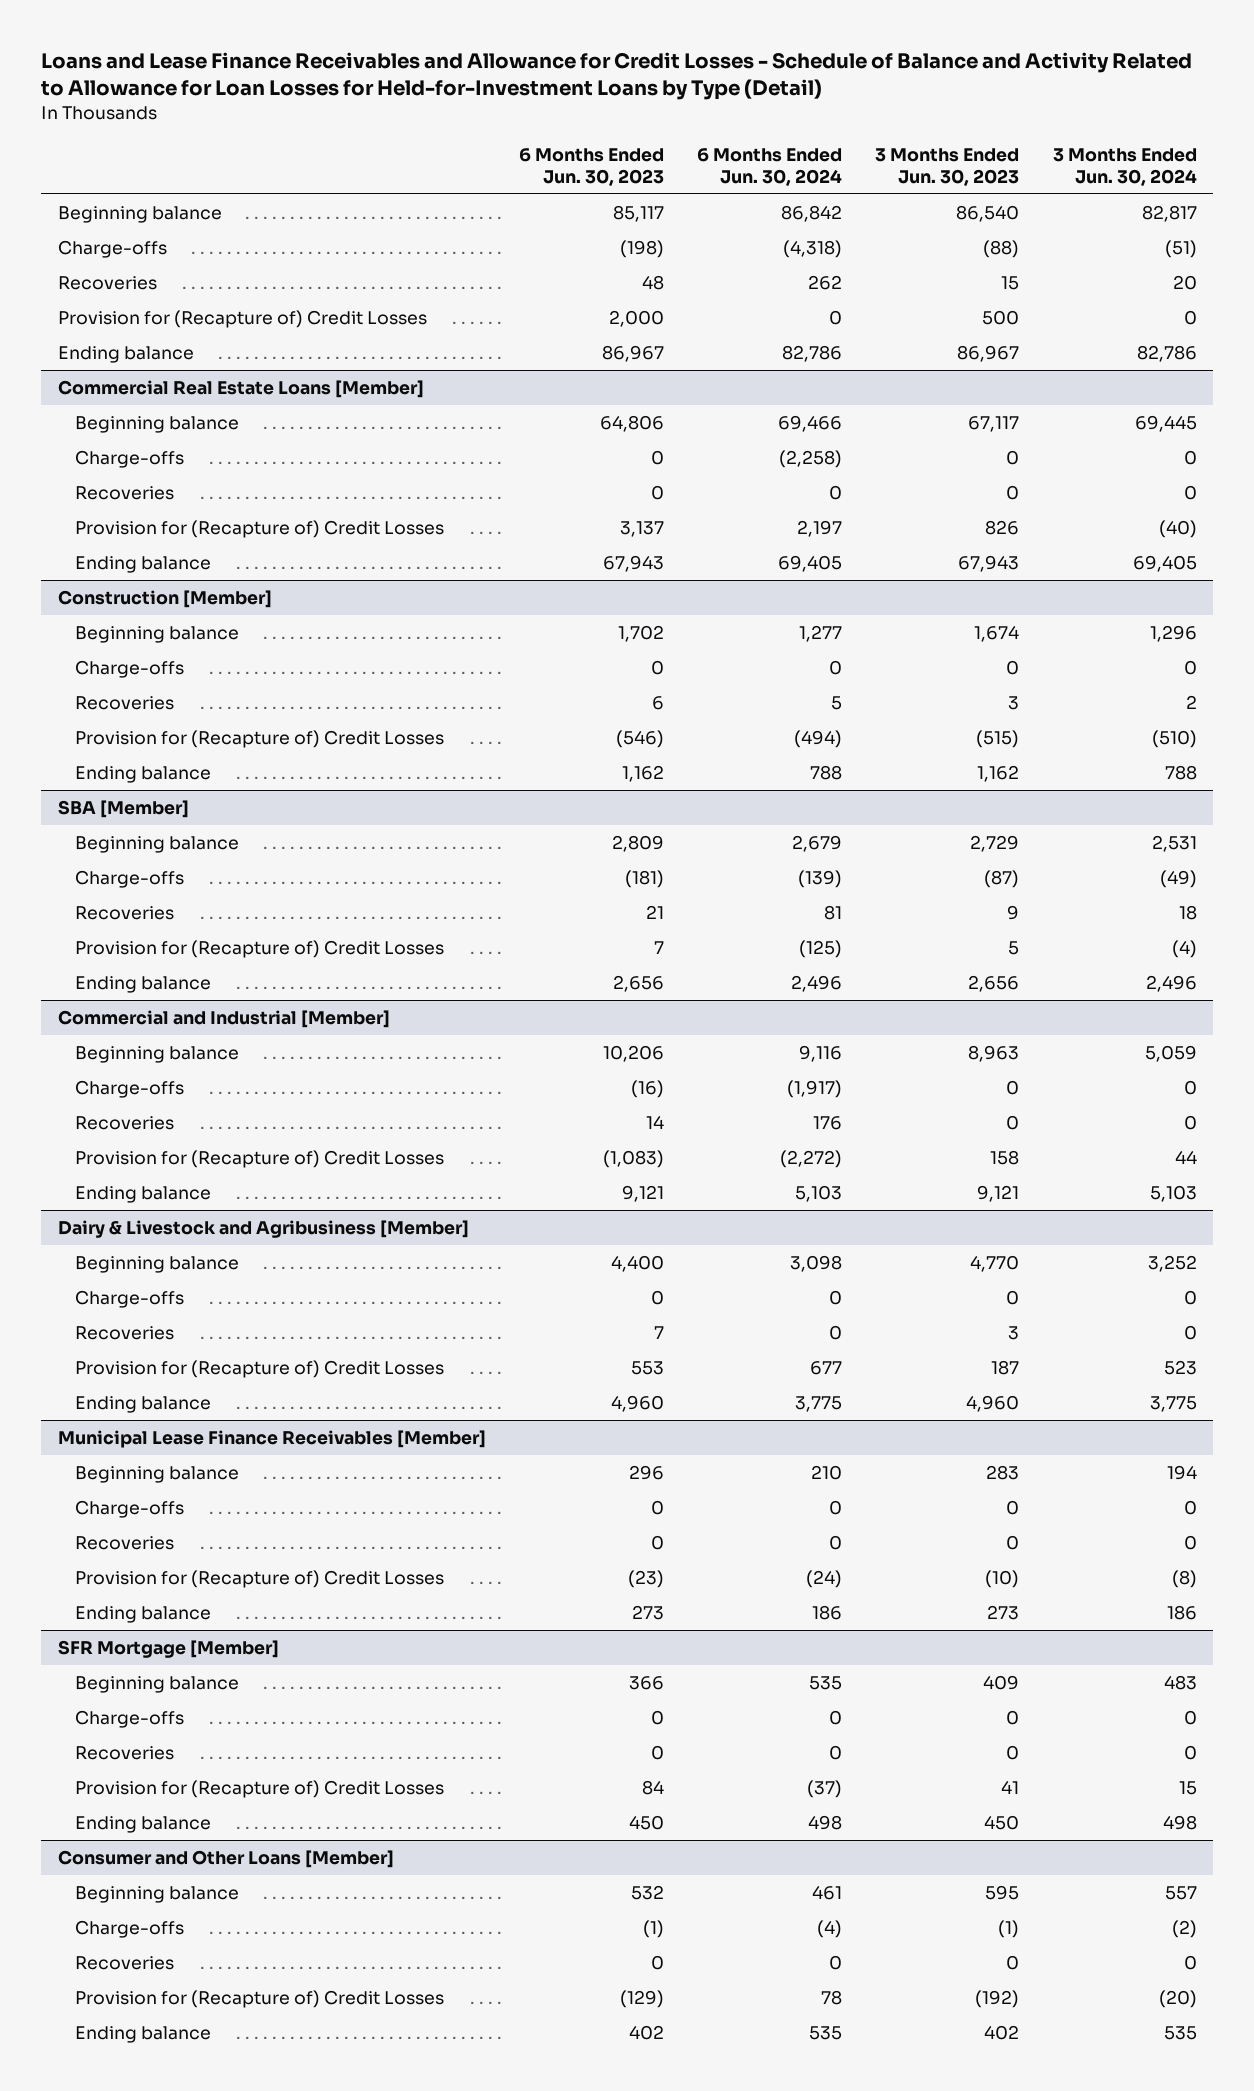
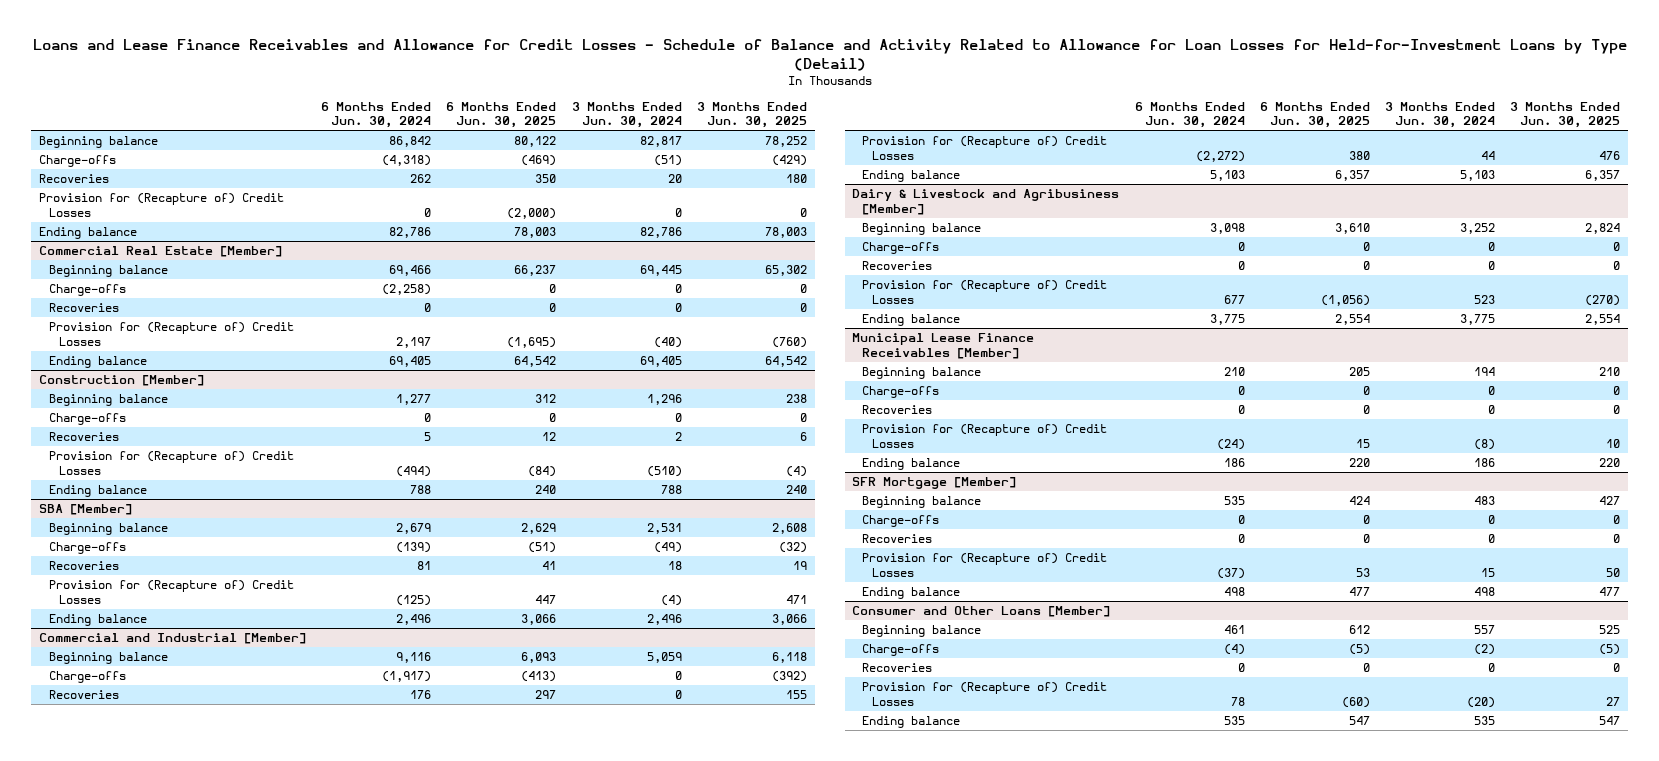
- | 6 Months Ended Jun. 30, 2023 | 6 Months Ended Jun. 30, 2024 | 3 Months Ended Jun. 30, 2023 | 3 Months Ended Jun. 30, 2024
+ | 6 Months Ended Jun. 30, 2024 | 6 Months Ended Jun. 30, 2025 | 3 Months Ended Jun. 30, 2024 | 3 Months Ended Jun. 30, 2025
- Commercial Real Estate Loans [Member]
+ Commercial Real Estate [Member]

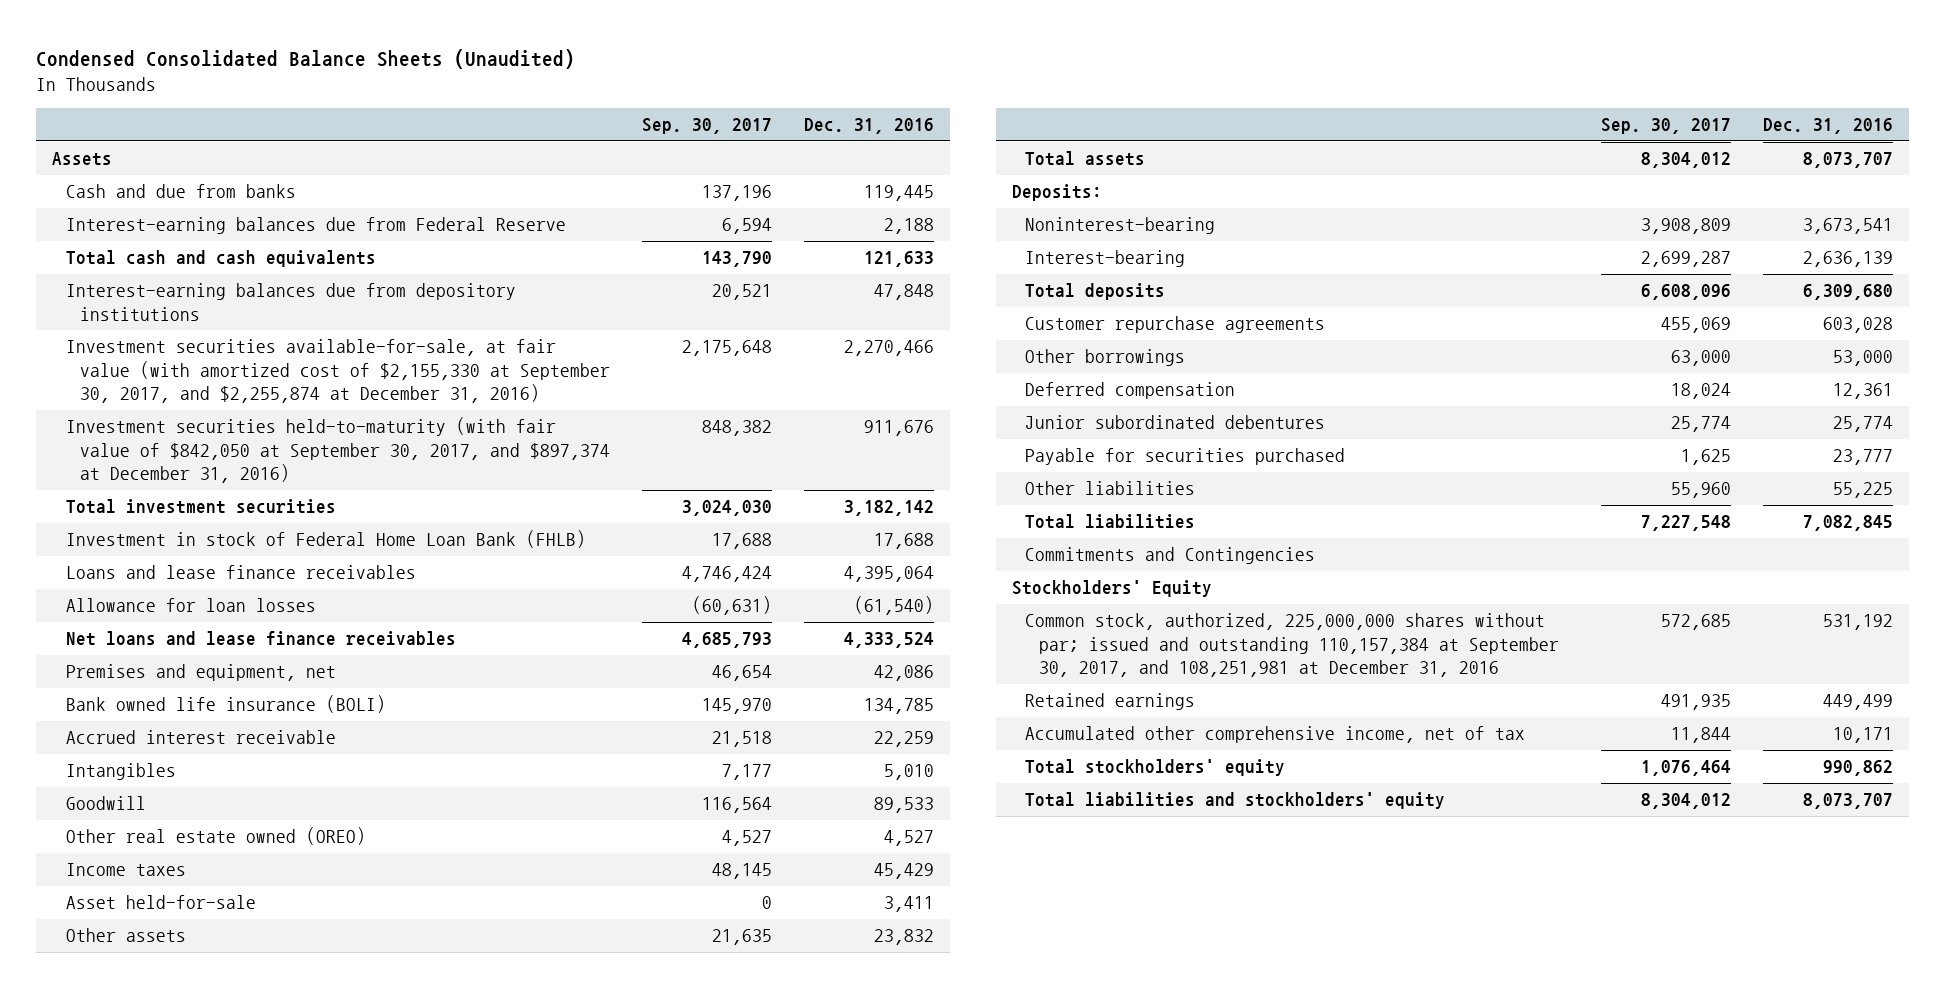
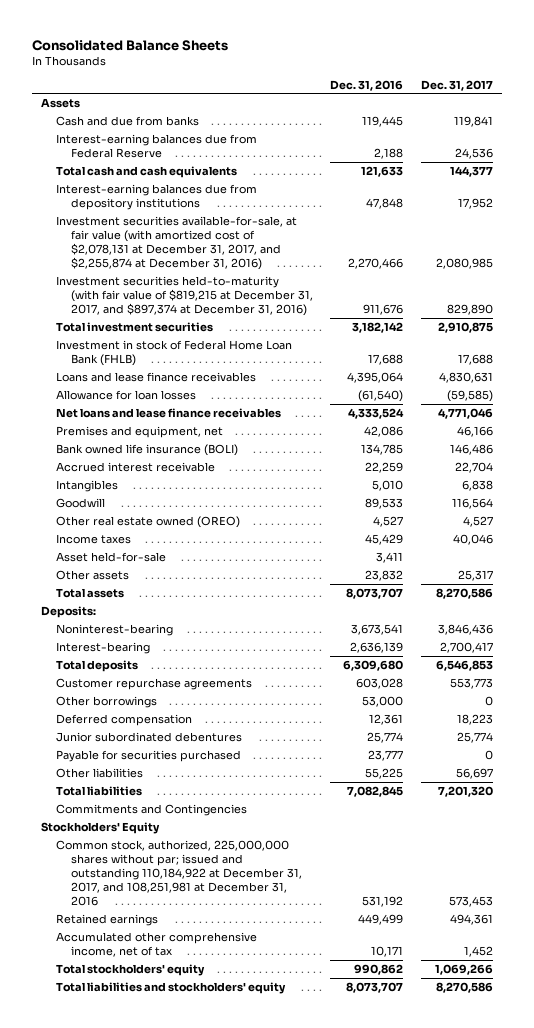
- Condensed Consolidated Balance Sheets (Unaudited)
+ Consolidated Balance Sheets
- | Sep. 30, 2017 | Dec. 31, 2016
+ | Dec. 31, 2016 | Dec. 31, 2017
- Investment securities available-for-sale, at fair value (with amortized cost of $2,155,330 at September 30, 2017, and $2,255,874 at December 31, 2016) | 2,175,648 | 2,270,466
- Investment securities held-to-maturity (with fair value of $842,050 at September 30, 2017, and $897,374 at December 31, 2016) | 848,382 | 911,676
+ Investment securities available-for-sale, at fair value (with amortized cost of $2,078,131 at December 31, 2017, and $2,255,874 at December 31, 2016) | 2,270,466 | 2,080,985
+ Investment securities held-to-maturity (with fair value of $819,215 at December 31, 2017, and $897,374 at December 31, 2016) | 911,676 | 829,890
- Common stock, authorized, 225,000,000 shares without par; issued and outstanding 110,157,384 at September 30, 2017, and 108,251,981 at December 31, 2016 | 572,685 | 531,192
+ Common stock, authorized, 225,000,000 shares without par; issued and outstanding 110,184,922 at December 31, 2017, and 108,251,981 at December 31, 2016 | 531,192 | 573,453

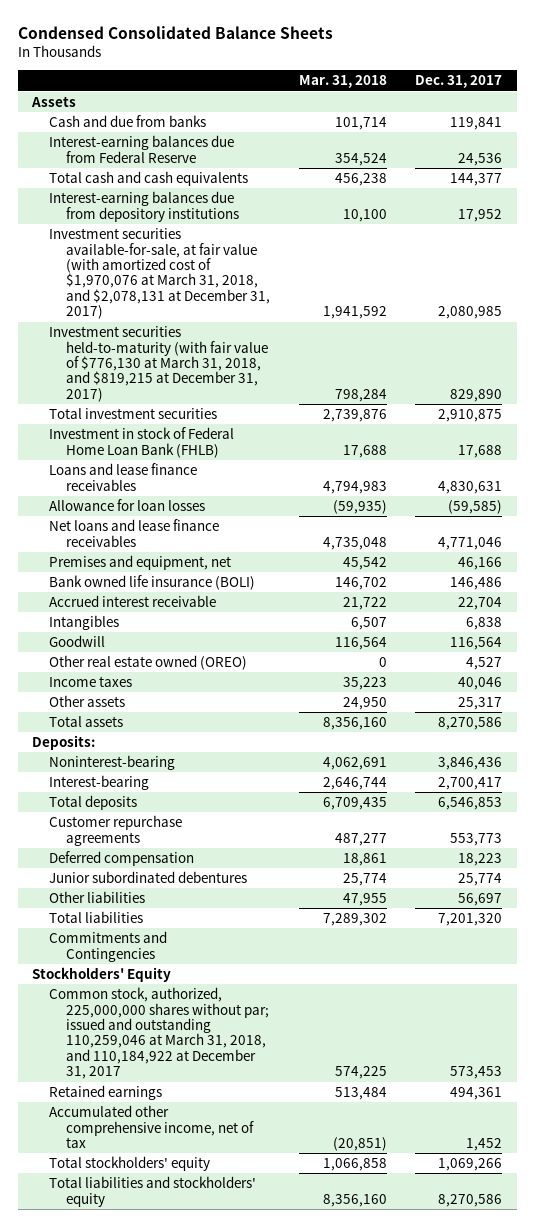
- Consolidated Balance Sheets
+ Condensed Consolidated Balance Sheets
- | Dec. 31, 2016 | Dec. 31, 2017
+ | Mar. 31, 2018 | Dec. 31, 2017
- Investment securities available-for-sale, at fair value (with amortized cost of $2,078,131 at December 31, 2017, and $2,255,874 at December 31, 2016) | 2,270,466 | 2,080,985
- Investment securities held-to-maturity (with fair value of $819,215 at December 31, 2017, and $897,374 at December 31, 2016) | 911,676 | 829,890
+ Investment securities available-for-sale, at fair value (with amortized cost of $1,970,076 at March 31, 2018, and $2,078,131 at December 31, 2017) | 1,941,592 | 2,080,985
+ Investment securities held-to-maturity (with fair value of $776,130 at March 31, 2018, and $819,215 at December 31, 2017) | 798,284 | 829,890
- Asset held-for-sale | 3,411 |
- Other borrowings | 53,000 | 0
- Payable for securities purchased | 23,777 | 0
- Common stock, authorized, 225,000,000 shares without par; issued and outstanding 110,184,922 at December 31, 2017, and 108,251,981 at December 31, 2016 | 531,192 | 573,453
+ Common stock, authorized, 225,000,000 shares without par; issued and outstanding 110,259,046 at March 31, 2018, and 110,184,922 at December 31, 2017 | 574,225 | 573,453

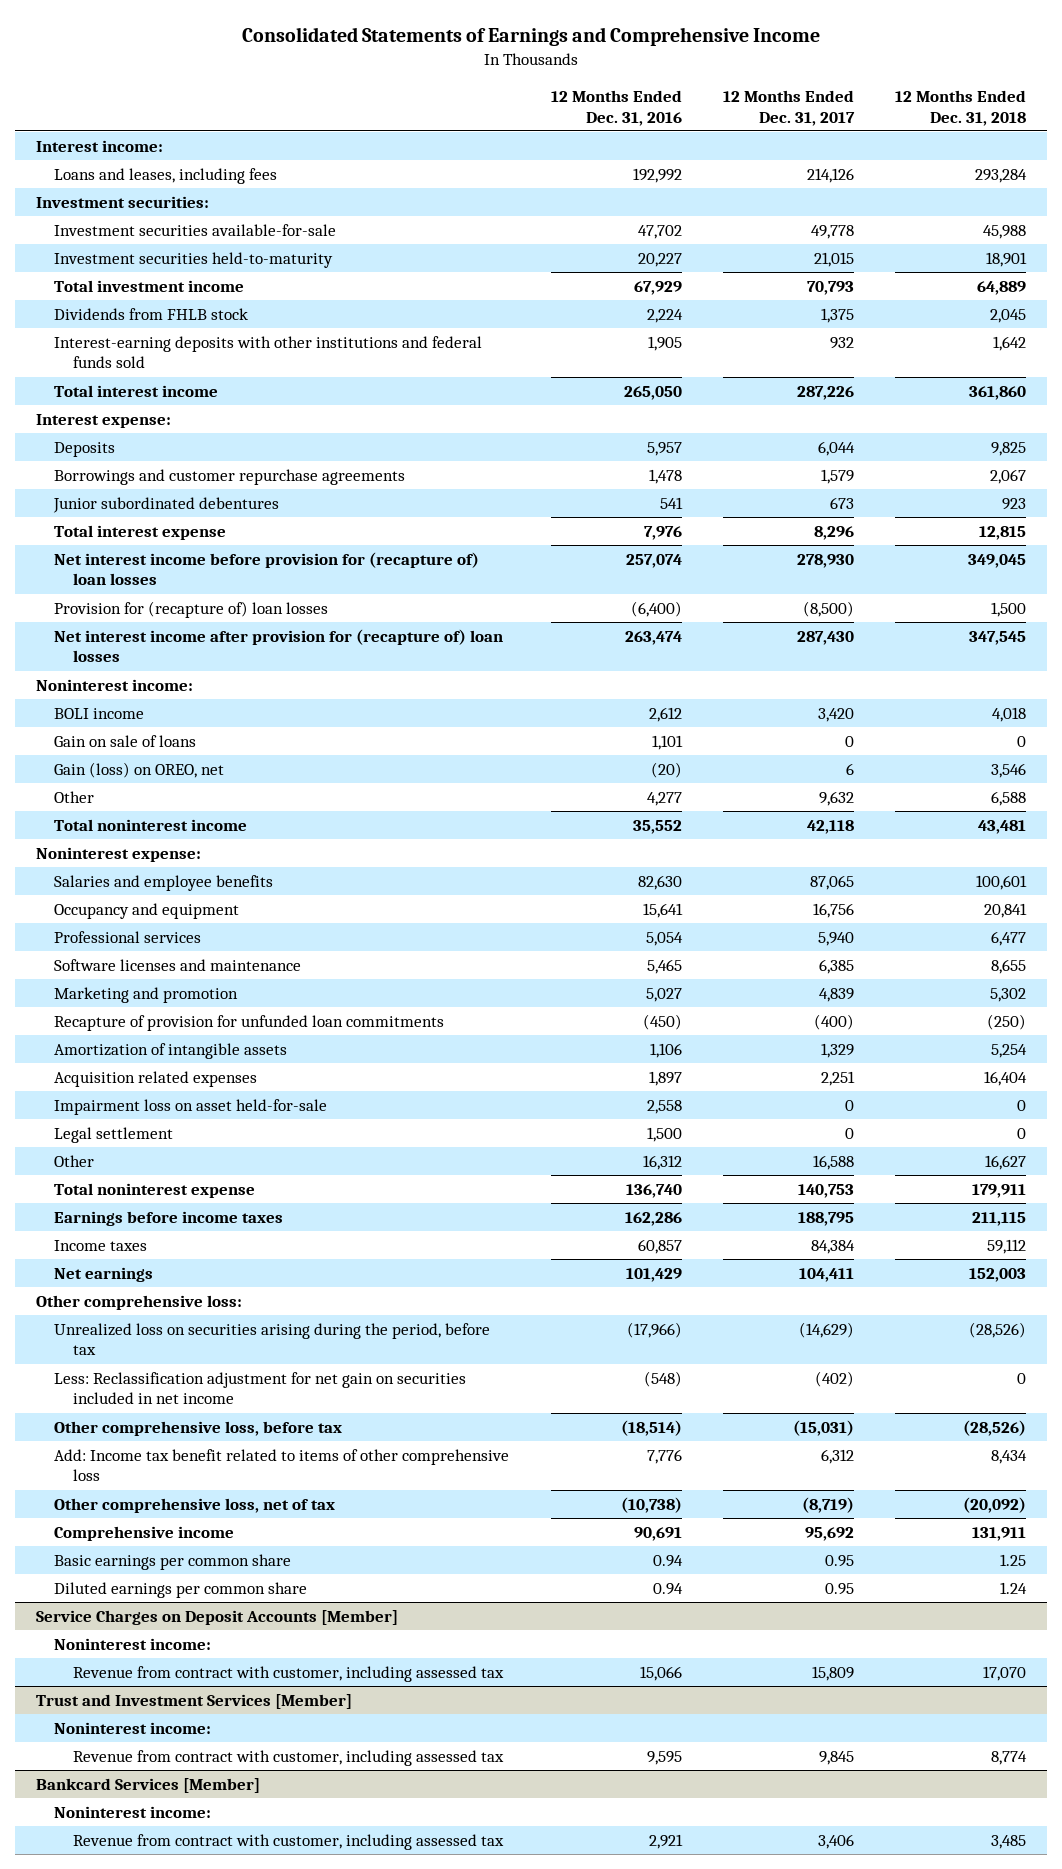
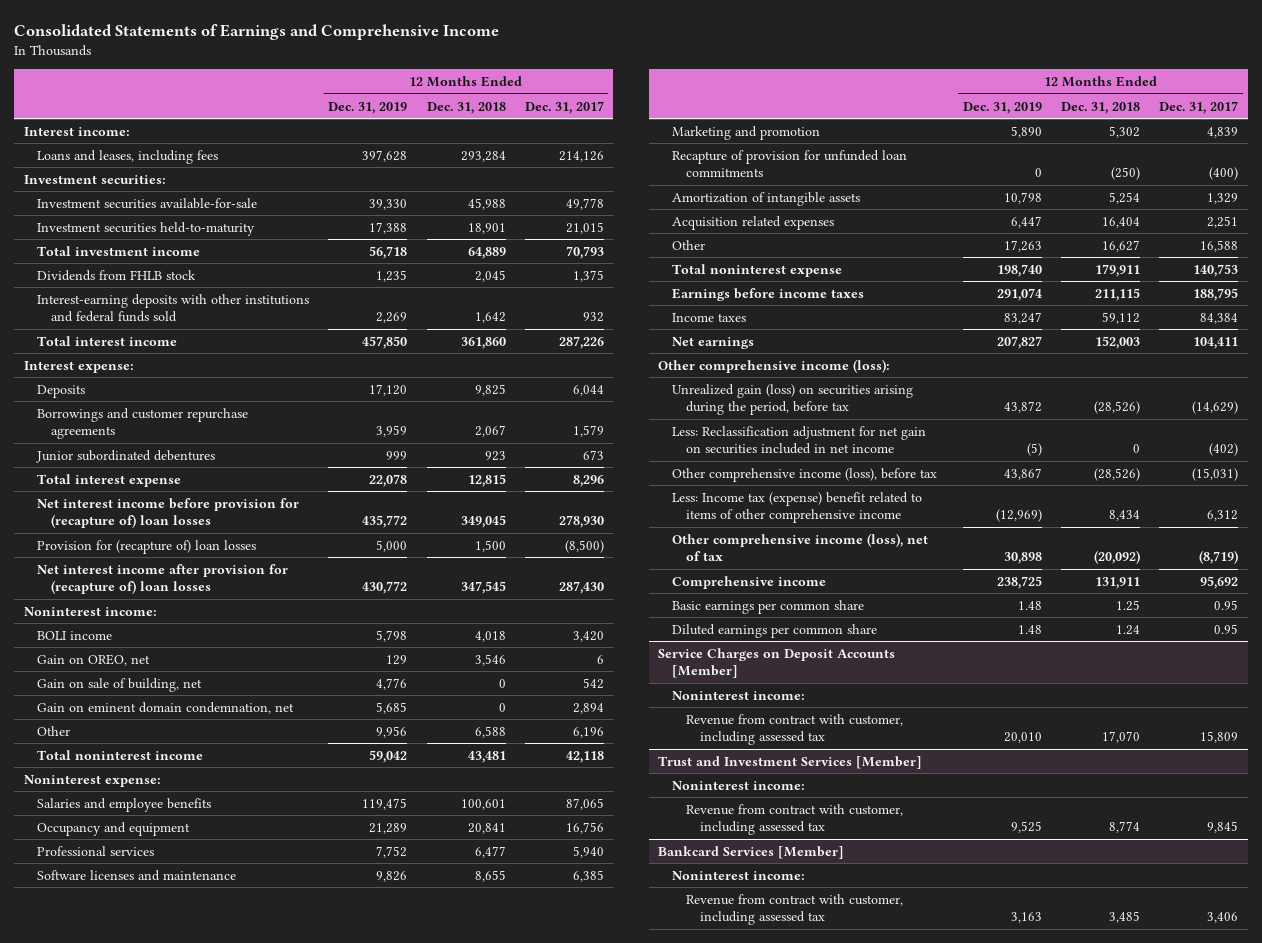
- | 12 Months Ended Dec. 31, 2016 | 12 Months Ended Dec. 31, 2017 | 12 Months Ended Dec. 31, 2018
+ | 12 Months Ended Dec. 31, 2019 | 12 Months Ended Dec. 31, 2018 | 12 Months Ended Dec. 31, 2017
- Gain on sale of loans | 1,101 | 0 | 0
- Gain (loss) on OREO, net | (20) | 6 | 3,546
- Other | 4,277 | 9,632 | 6,588
+ Gain on OREO, net | 129 | 3,546 | 6
+ Gain on sale of building, net | 4,776 | 0 | 542
+ Gain on eminent domain condemnation, net | 5,685 | 0 | 2,894
+ Other | 9,956 | 6,588 | 6,196
- Impairment loss on asset held-for-sale | 2,558 | 0 | 0
- Legal settlement | 1,500 | 0 | 0
- Other comprehensive loss:
- Unrealized loss on securities arising during the period, before tax | (17,966) | (14,629) | (28,526)
+ Other comprehensive income (loss):
+ Unrealized gain (loss) on securities arising during the period, before tax | 43,872 | (28,526) | (14,629)
- Other comprehensive loss, before tax | (18,514) | (15,031) | (28,526)
- Add: Income tax benefit related to items of other comprehensive loss | 7,776 | 6,312 | 8,434
- Other comprehensive loss, net of tax | (10,738) | (8,719) | (20,092)
+ Other comprehensive income (loss), before tax | 43,867 | (28,526) | (15,031)
+ Less: Income tax (expense) benefit related to items of other comprehensive income | (12,969) | 8,434 | 6,312
+ Other comprehensive income (loss), net of tax | 30,898 | (20,092) | (8,719)

